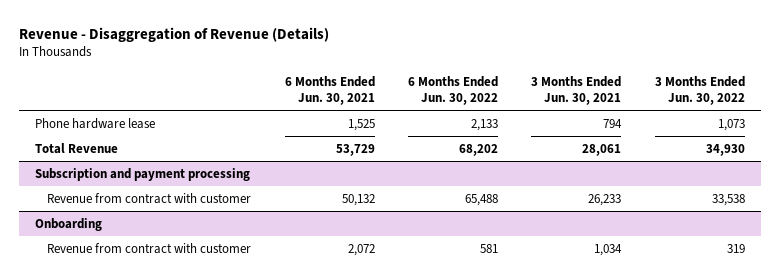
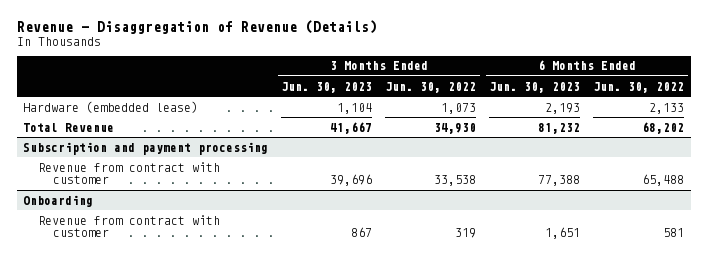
- | 6 Months Ended Jun. 30, 2021 | 6 Months Ended Jun. 30, 2022 | 3 Months Ended Jun. 30, 2021 | 3 Months Ended Jun. 30, 2022
+ | 3 Months Ended Jun. 30, 2023 | 3 Months Ended Jun. 30, 2022 | 6 Months Ended Jun. 30, 2023 | 6 Months Ended Jun. 30, 2022
- Phone hardware lease | 1,525 | 2,133 | 794 | 1,073
+ Hardware (embedded lease) | 1,104 | 1,073 | 2,193 | 2,133

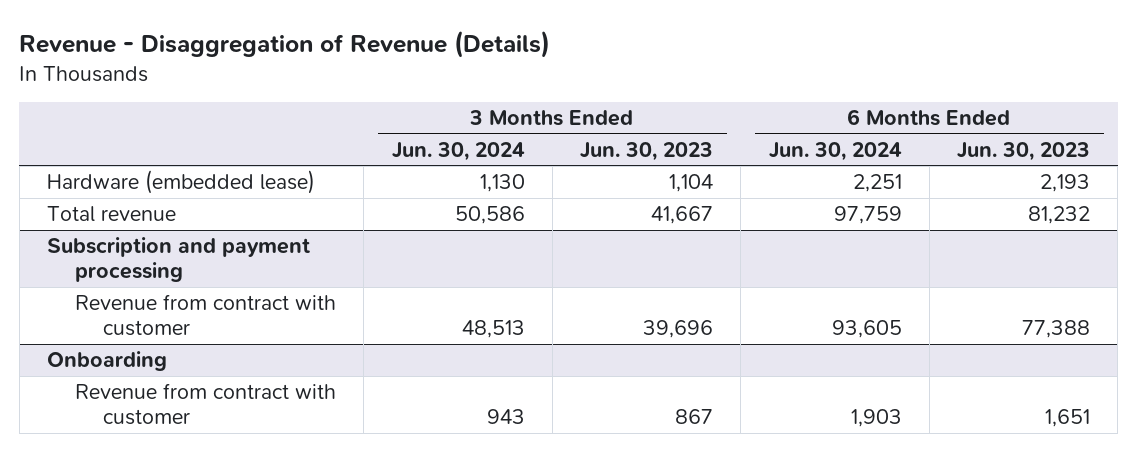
- | 3 Months Ended Jun. 30, 2023 | 3 Months Ended Jun. 30, 2022 | 6 Months Ended Jun. 30, 2023 | 6 Months Ended Jun. 30, 2022
+ | 3 Months Ended Jun. 30, 2024 | 3 Months Ended Jun. 30, 2023 | 6 Months Ended Jun. 30, 2024 | 6 Months Ended Jun. 30, 2023
- Total Revenue | 41,667 | 34,930 | 81,232 | 68,202
+ Total revenue | 50,586 | 41,667 | 97,759 | 81,232

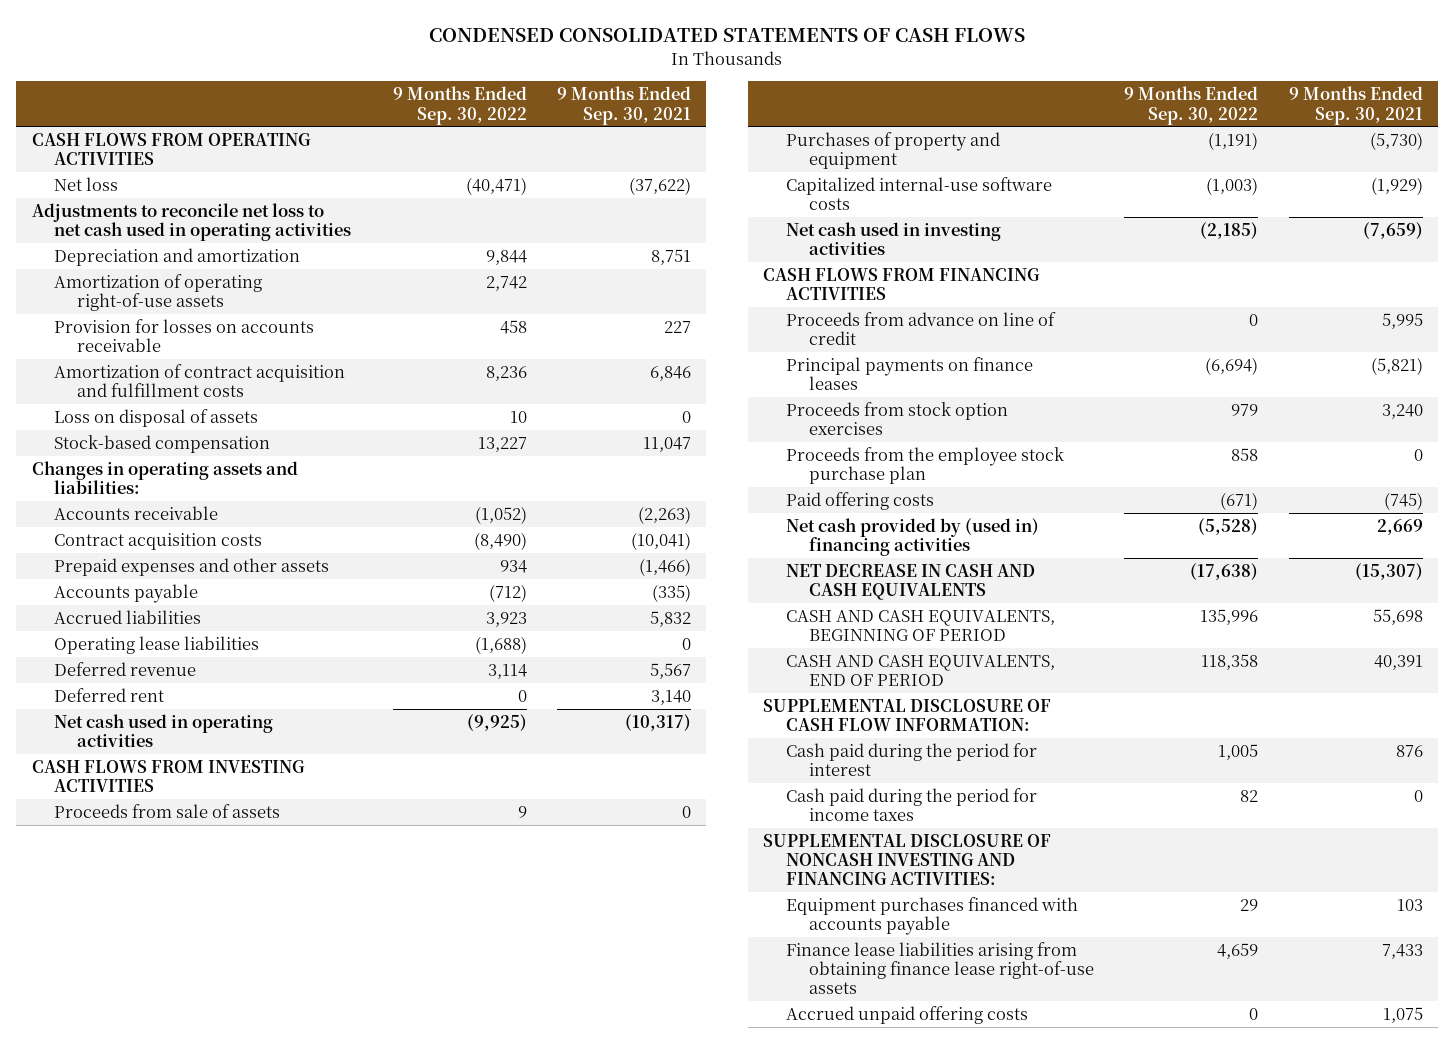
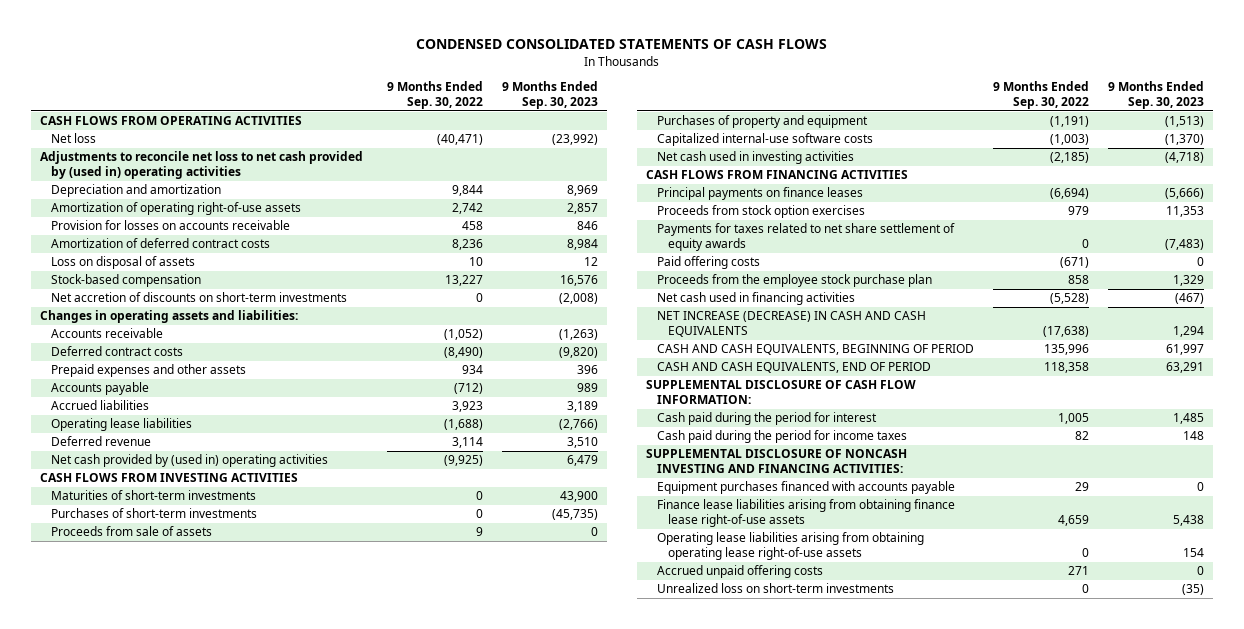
- | 9 Months Ended Sep. 30, 2022 | 9 Months Ended Sep. 30, 2021
+ | 9 Months Ended Sep. 30, 2022 | 9 Months Ended Sep. 30, 2023
- Adjustments to reconcile net loss to net cash used in operating activities
+ Adjustments to reconcile net loss to net cash provided by (used in) operating activities
- Amortization of contract acquisition and fulfillment costs | 8,236 | 6,846
+ Amortization of deferred contract costs | 8,236 | 8,984
+ Net accretion of discounts on short-term investments | 0 | (2,008)
- Contract acquisition costs | (8,490) | (10,041)
+ Deferred contract costs | (8,490) | (9,820)
- Deferred rent | 0 | 3,140
- Net cash used in operating activities | (9,925) | (10,317)
+ Net cash provided by (used in) operating activities | (9,925) | 6,479
+ Maturities of short-term investments | 0 | 43,900
+ Purchases of short-term investments | 0 | (45,735)
- Proceeds from advance on line of credit | 0 | 5,995
+ Payments for taxes related to net share settlement of equity awards | 0 | (7,483)
- Net cash provided by (used in) financing activities | (5,528) | 2,669
- NET DECREASE IN CASH AND CASH EQUIVALENTS | (17,638) | (15,307)
moved down: Proceeds from the employee stock purchase plan | 858 | 1,329
+ Net cash used in financing activities | (5,528) | (467)
+ NET INCREASE (DECREASE) IN CASH AND CASH EQUIVALENTS | (17,638) | 1,294
- Accrued unpaid offering costs | 0 | 1,075
+ Operating lease liabilities arising from obtaining operating lease right-of-use assets | 0 | 154
+ Accrued unpaid offering costs | 271 | 0
+ Unrealized loss on short-term investments | 0 | (35)

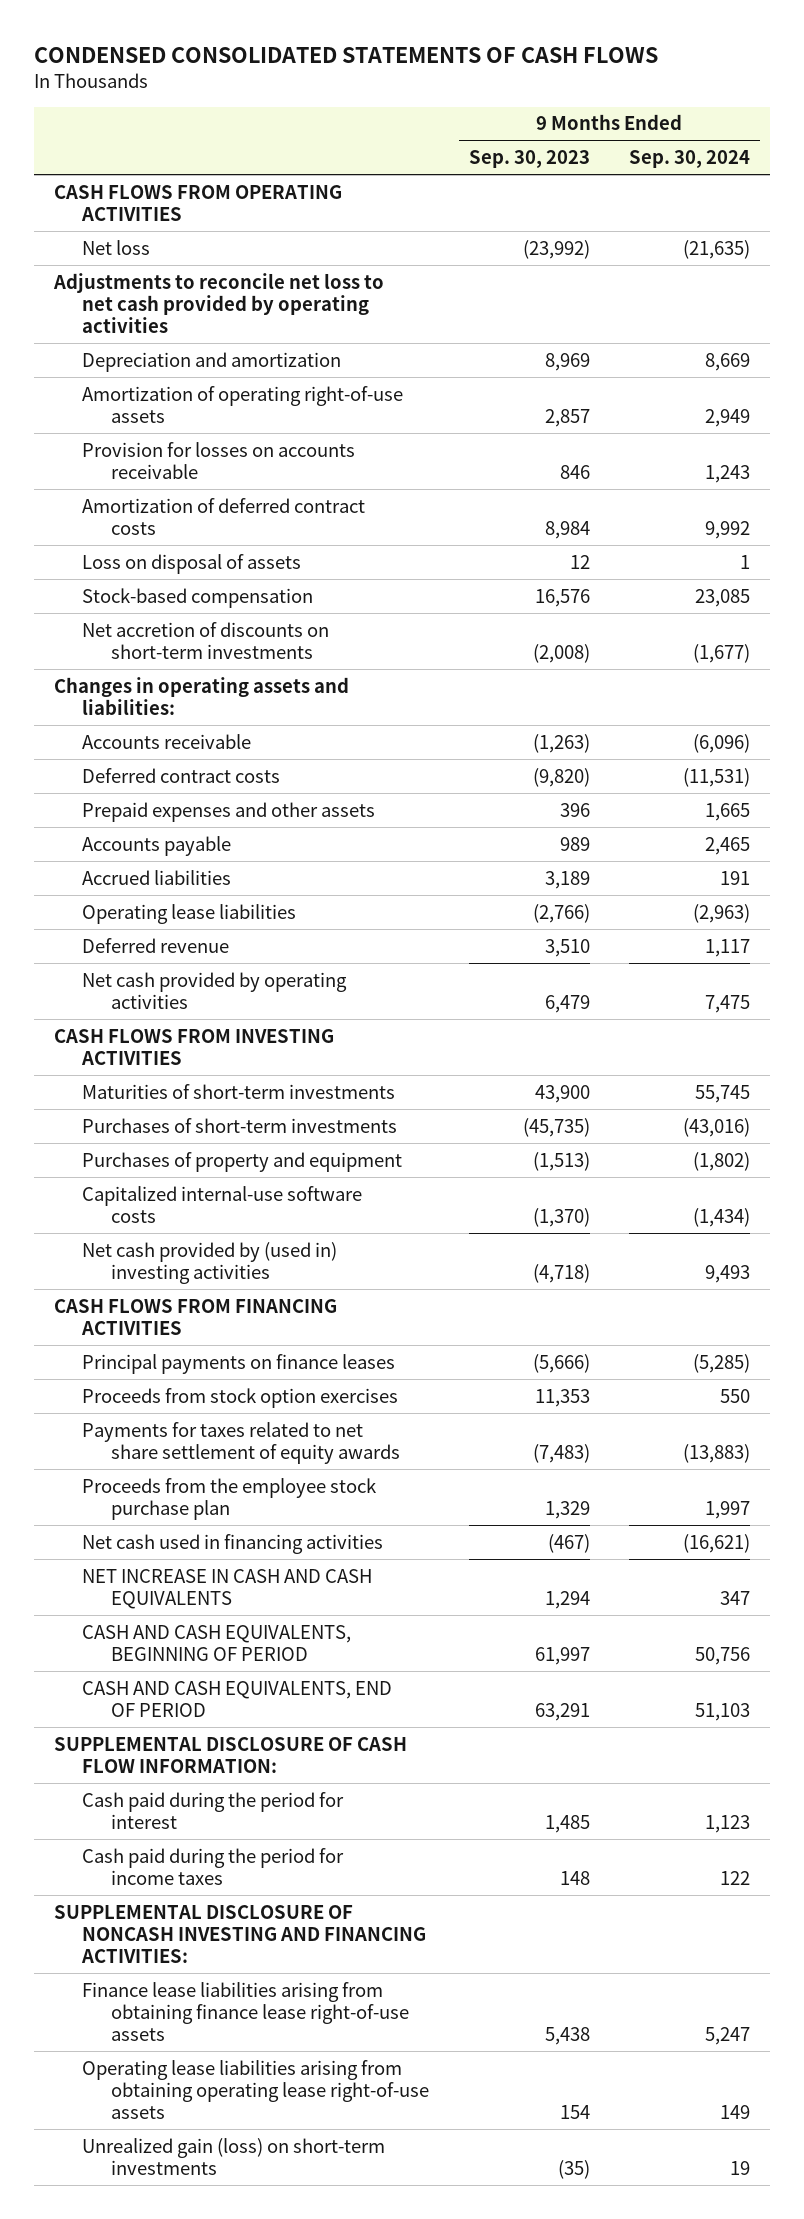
- | 9 Months Ended Sep. 30, 2022 | 9 Months Ended Sep. 30, 2023
+ | 9 Months Ended Sep. 30, 2023 | 9 Months Ended Sep. 30, 2024
- Adjustments to reconcile net loss to net cash provided by (used in) operating activities
+ Adjustments to reconcile net loss to net cash provided by operating activities
- Net cash provided by (used in) operating activities | (9,925) | 6,479
+ Net cash provided by operating activities | 6,479 | 7,475
- Proceeds from sale of assets | 9 | 0
- Net cash used in investing activities | (2,185) | (4,718)
+ Net cash provided by (used in) investing activities | (4,718) | 9,493
- Paid offering costs | (671) | 0
- NET INCREASE (DECREASE) IN CASH AND CASH EQUIVALENTS | (17,638) | 1,294
+ NET INCREASE IN CASH AND CASH EQUIVALENTS | 1,294 | 347
- Equipment purchases financed with accounts payable | 29 | 0
- Accrued unpaid offering costs | 271 | 0
- Unrealized loss on short-term investments | 0 | (35)
+ Unrealized gain (loss) on short-term investments | (35) | 19

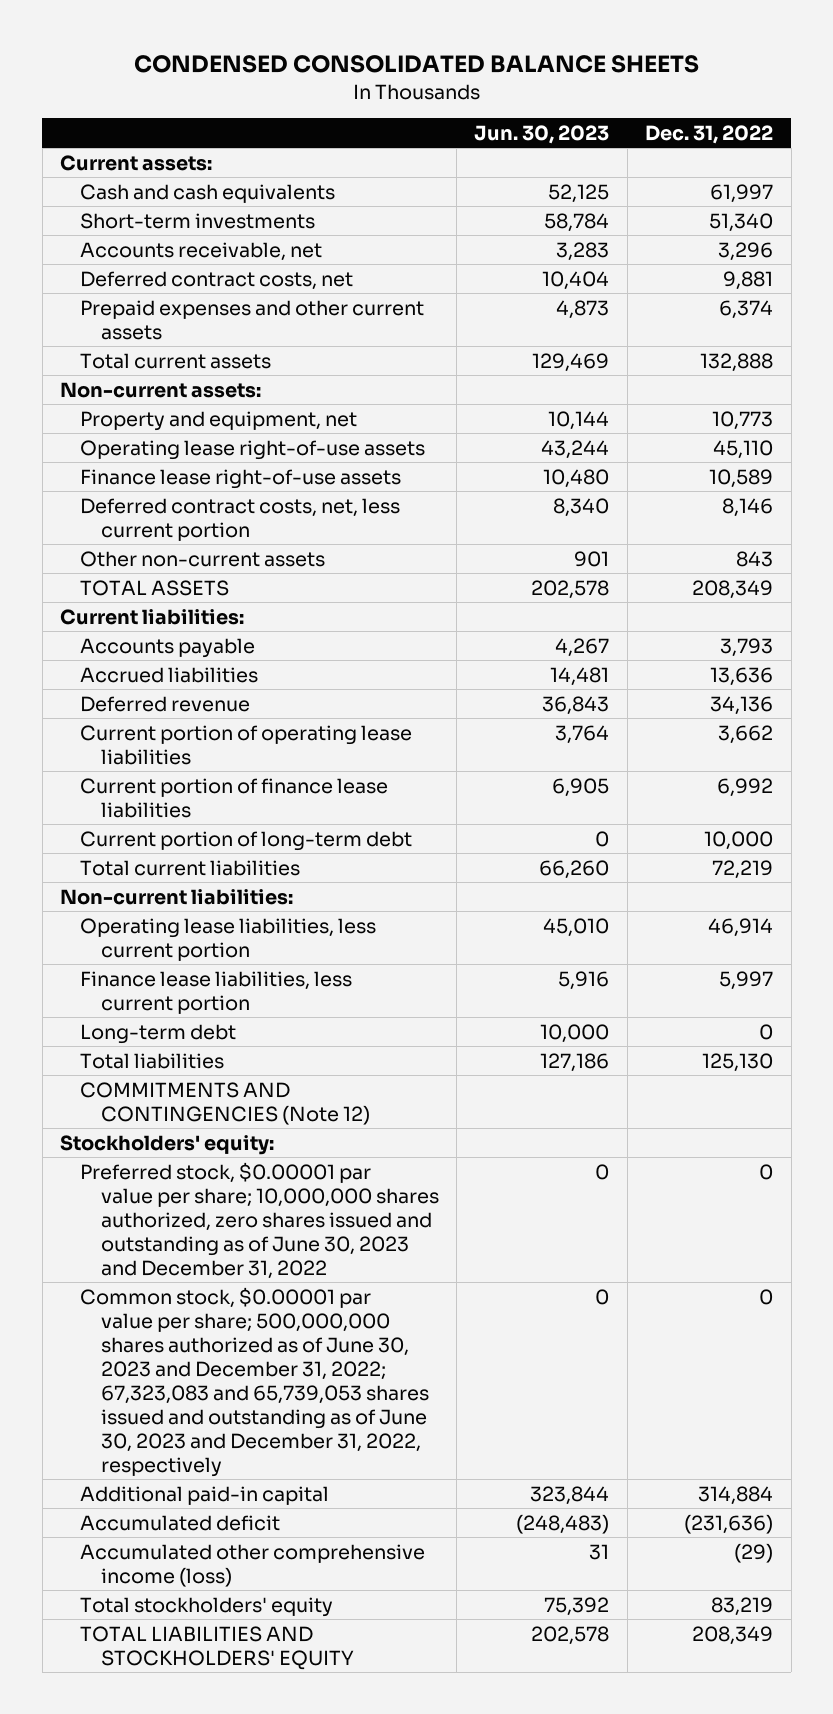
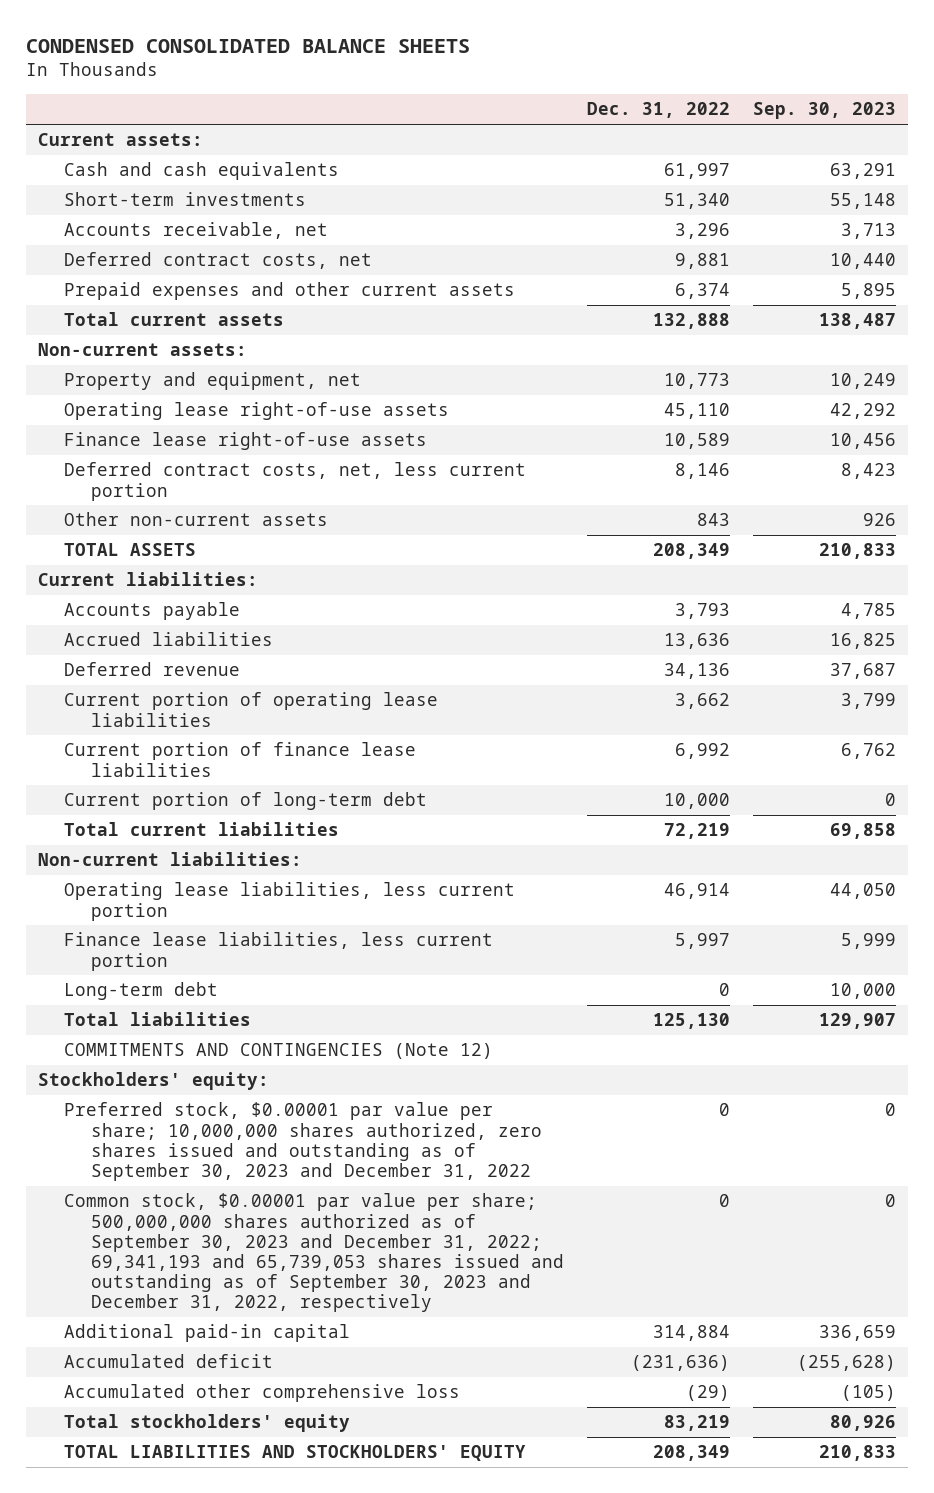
- | Jun. 30, 2023 | Dec. 31, 2022
+ | Dec. 31, 2022 | Sep. 30, 2023
- Preferred stock, $0.00001 par value per share; 10,000,000 shares authorized, zero shares issued and outstanding as of June 30, 2023 and December 31, 2022 | 0 | 0
- Common stock, $0.00001 par value per share; 500,000,000 shares authorized as of June 30, 2023 and December 31, 2022; 67,323,083 and 65,739,053 shares issued and outstanding as of June 30, 2023 and December 31, 2022, respectively | 0 | 0
+ Preferred stock, $0.00001 par value per share; 10,000,000 shares authorized, zero shares issued and outstanding as of September 30, 2023 and December 31, 2022 | 0 | 0
+ Common stock, $0.00001 par value per share; 500,000,000 shares authorized as of September 30, 2023 and December 31, 2022; 69,341,193 and 65,739,053 shares issued and outstanding as of September 30, 2023 and December 31, 2022, respectively | 0 | 0
- Accumulated other comprehensive income (loss) | 31 | (29)
+ Accumulated other comprehensive loss | (29) | (105)

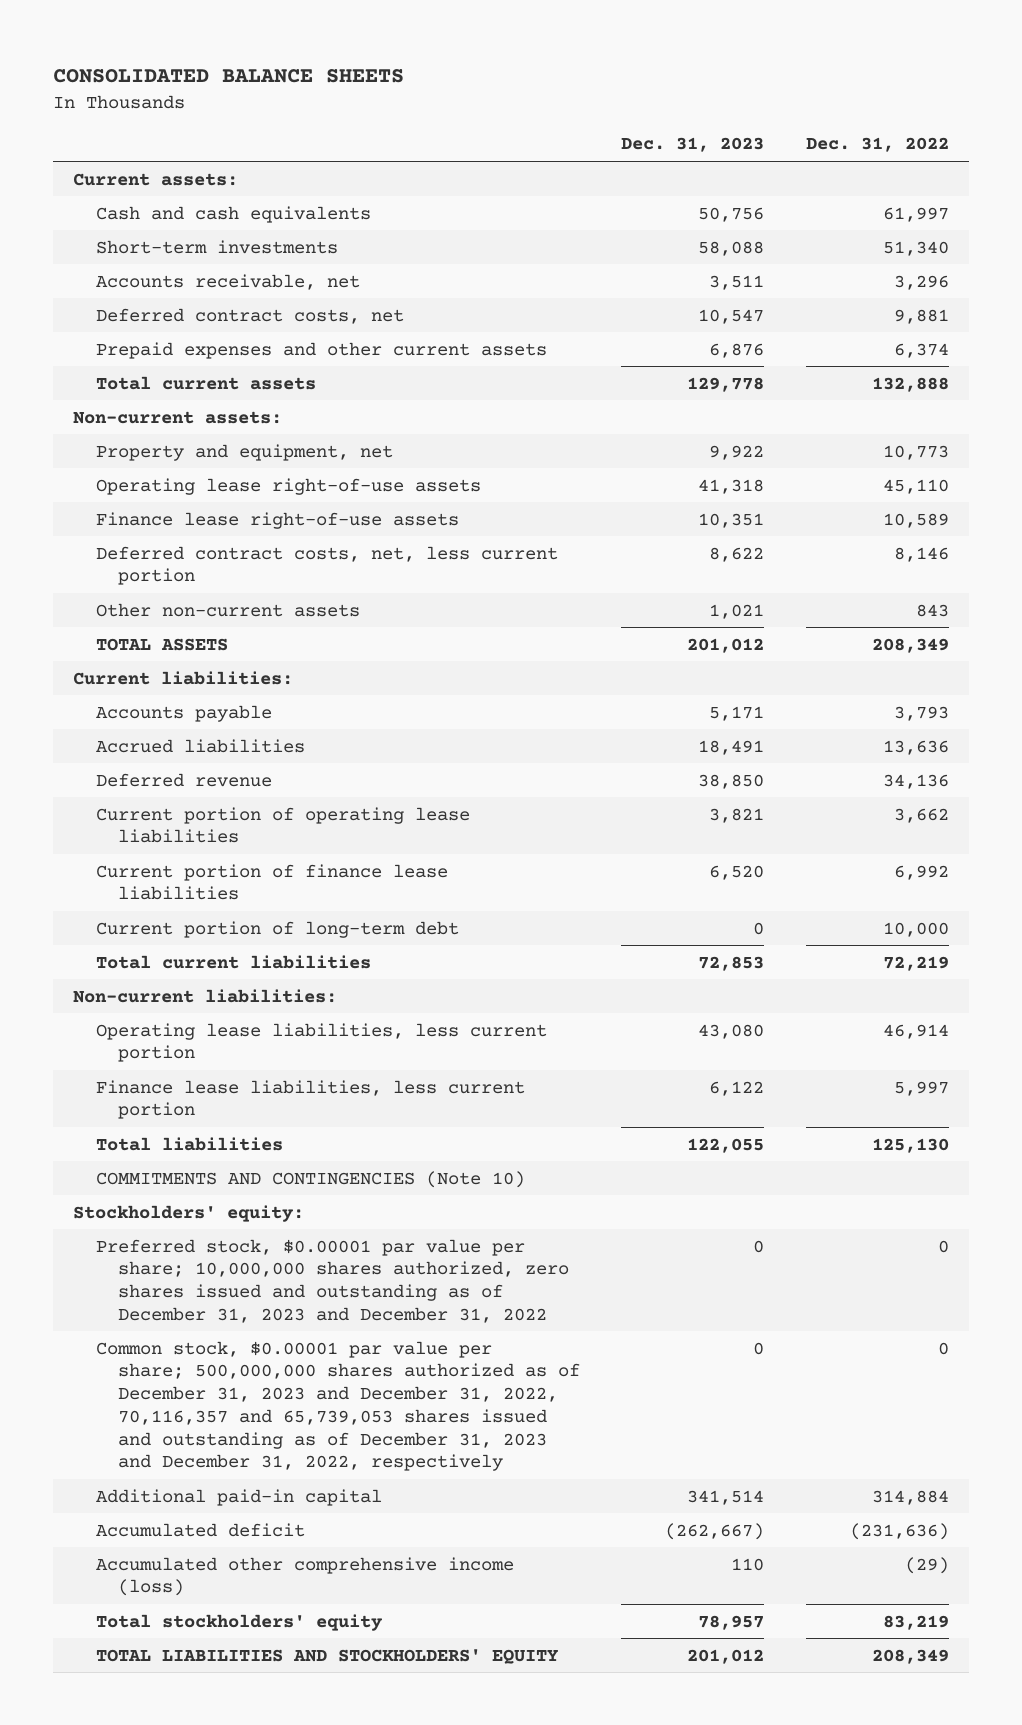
- CONDENSED CONSOLIDATED BALANCE SHEETS
+ CONSOLIDATED BALANCE SHEETS
- | Dec. 31, 2022 | Sep. 30, 2023
+ | Dec. 31, 2023 | Dec. 31, 2022
- Long-term debt | 0 | 10,000
- COMMITMENTS AND CONTINGENCIES (Note 12)
+ COMMITMENTS AND CONTINGENCIES (Note 10)
- Preferred stock, $0.00001 par value per share; 10,000,000 shares authorized, zero shares issued and outstanding as of September 30, 2023 and December 31, 2022 | 0 | 0
- Common stock, $0.00001 par value per share; 500,000,000 shares authorized as of September 30, 2023 and December 31, 2022; 69,341,193 and 65,739,053 shares issued and outstanding as of September 30, 2023 and December 31, 2022, respectively | 0 | 0
+ Preferred stock, $0.00001 par value per share; 10,000,000 shares authorized, zero shares issued and outstanding as of December 31, 2023 and December 31, 2022 | 0 | 0
+ Common stock, $0.00001 par value per share; 500,000,000 shares authorized as of December 31, 2023 and December 31, 2022, 70,116,357 and 65,739,053 shares issued and outstanding as of December 31, 2023 and December 31, 2022, respectively | 0 | 0
- Accumulated other comprehensive loss | (29) | (105)
+ Accumulated other comprehensive income (loss) | 110 | (29)

